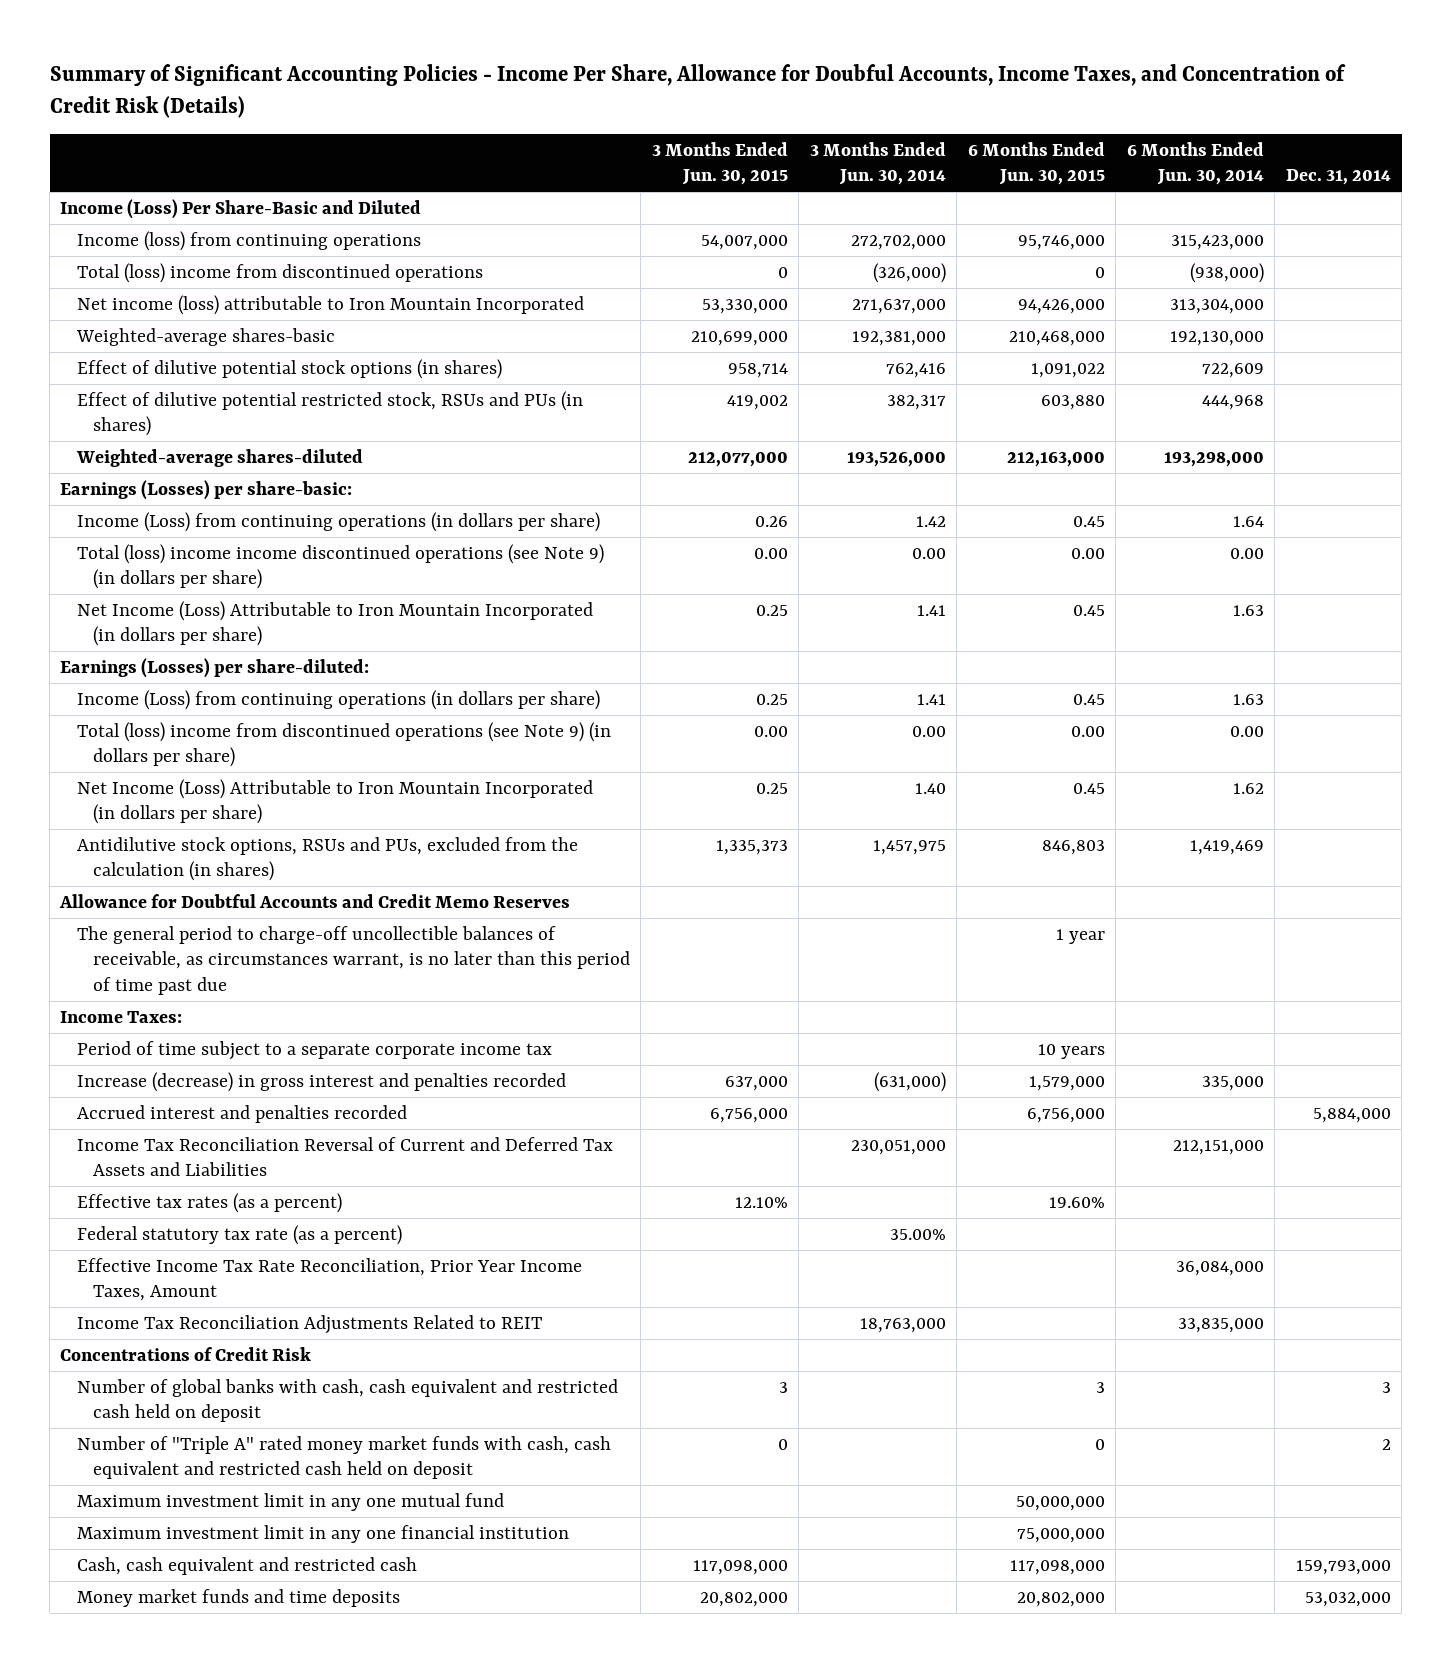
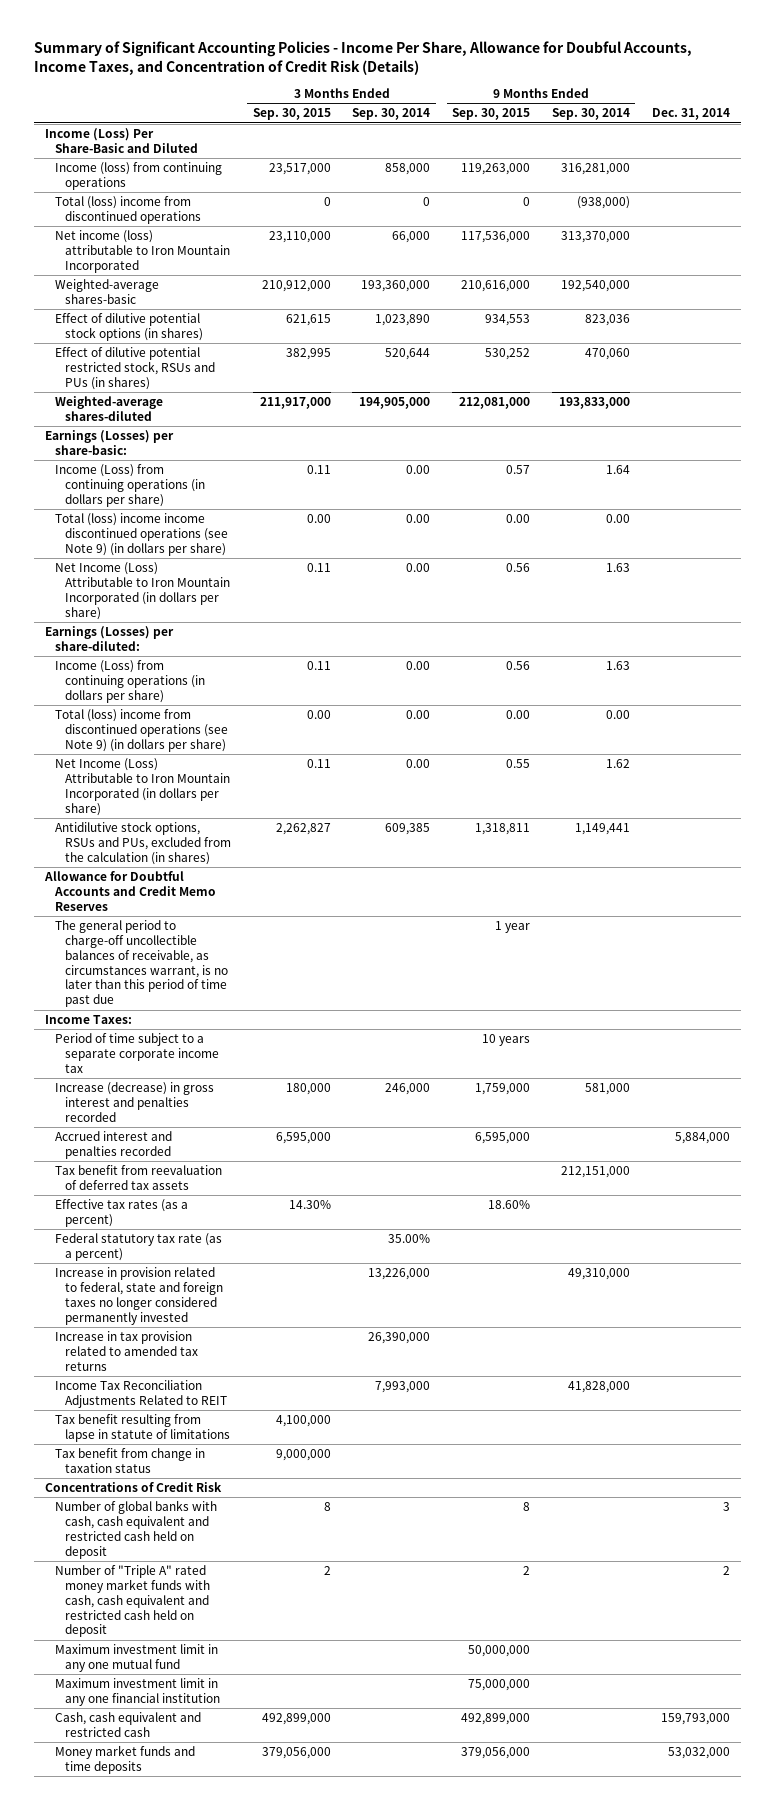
- | 3 Months Ended Jun. 30, 2015 | 3 Months Ended Jun. 30, 2014 | 6 Months Ended Jun. 30, 2015 | 6 Months Ended Jun. 30, 2014 | Dec. 31, 2014
+ | 3 Months Ended Sep. 30, 2015 | 3 Months Ended Sep. 30, 2014 | 9 Months Ended Sep. 30, 2015 | 9 Months Ended Sep. 30, 2014 | Dec. 31, 2014
- Income Tax Reconciliation Reversal of Current and Deferred Tax Assets and Liabilities | | 230,051,000 | | 212,151,000 |
+ Tax benefit from reevaluation of deferred tax assets | | | | 212,151,000 |
- Effective Income Tax Rate Reconciliation, Prior Year Income Taxes, Amount | | | | 36,084,000 |
+ Increase in provision related to federal, state and foreign taxes no longer considered permanently invested | | 13,226,000 | | 49,310,000 |
+ Increase in tax provision related to amended tax returns | | 26,390,000 | | |
+ Tax benefit resulting from lapse in statute of limitations | 4,100,000 | | | |
+ Tax benefit from change in taxation status | 9,000,000 | | | |

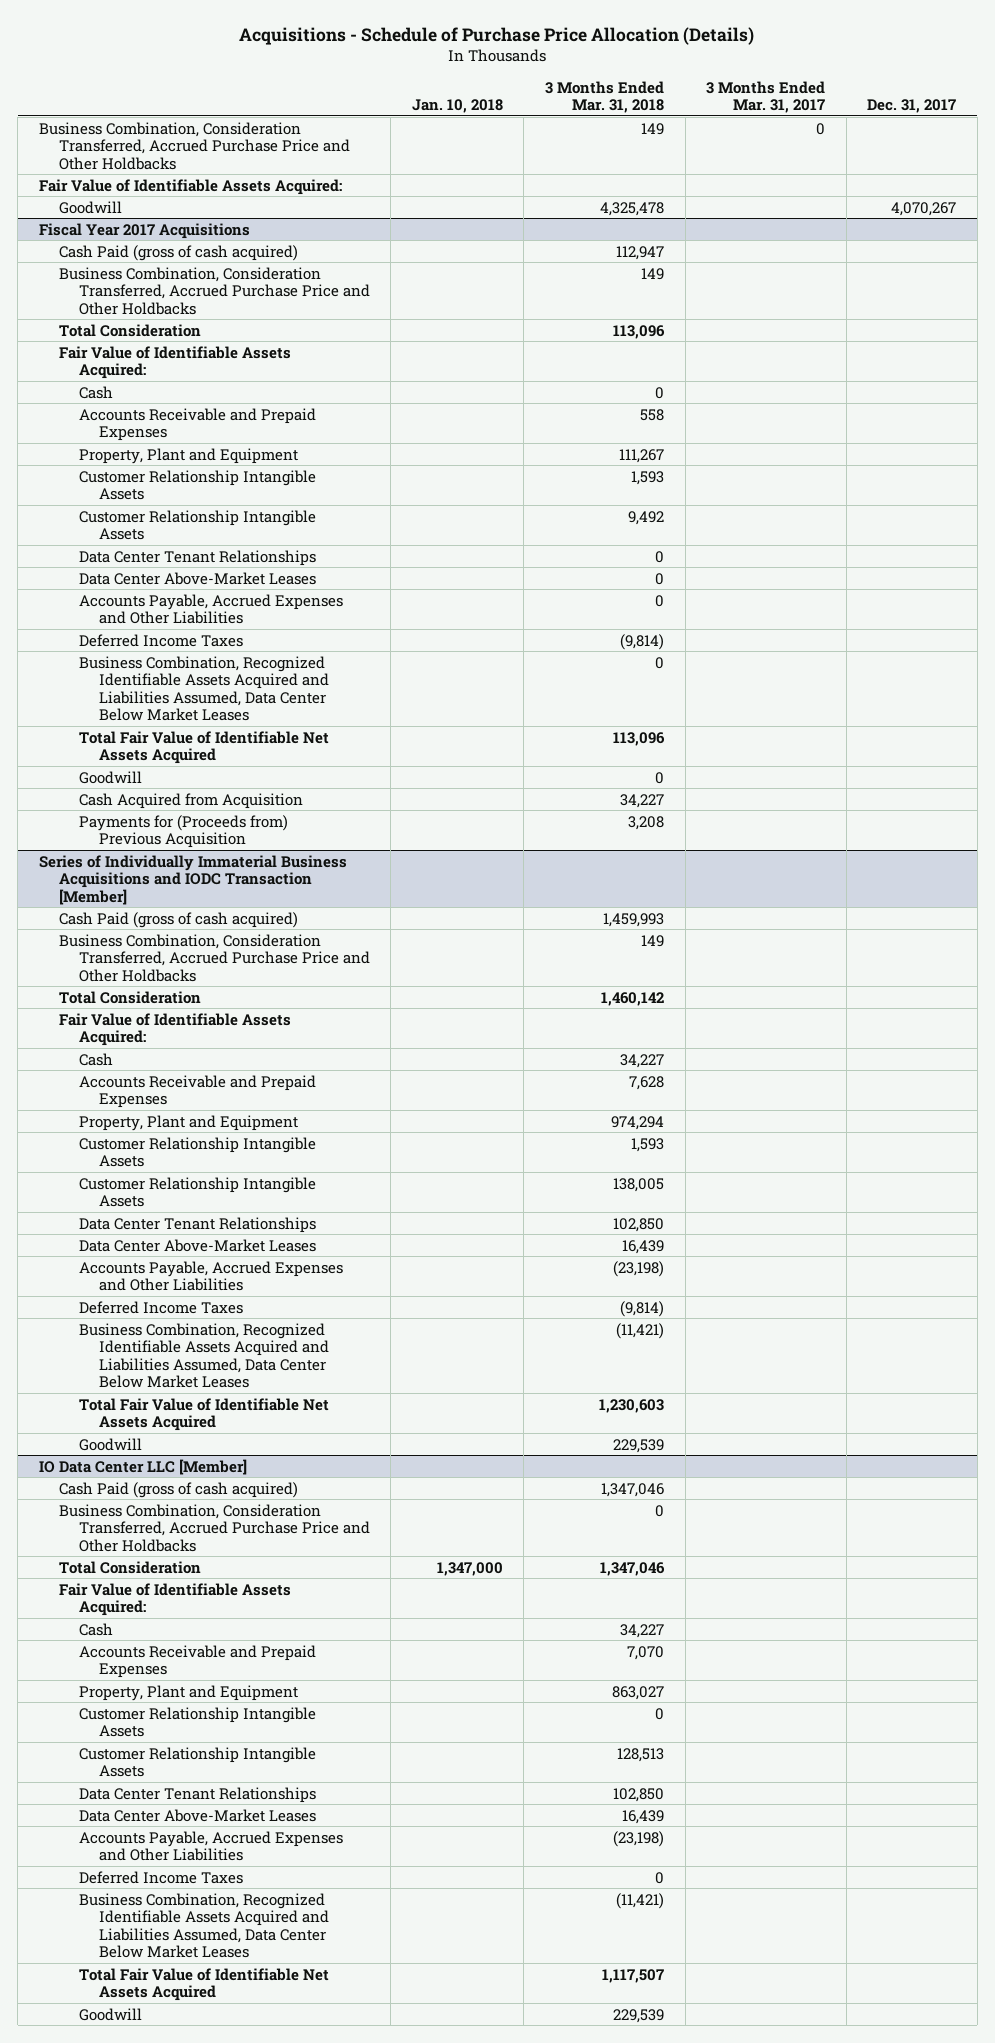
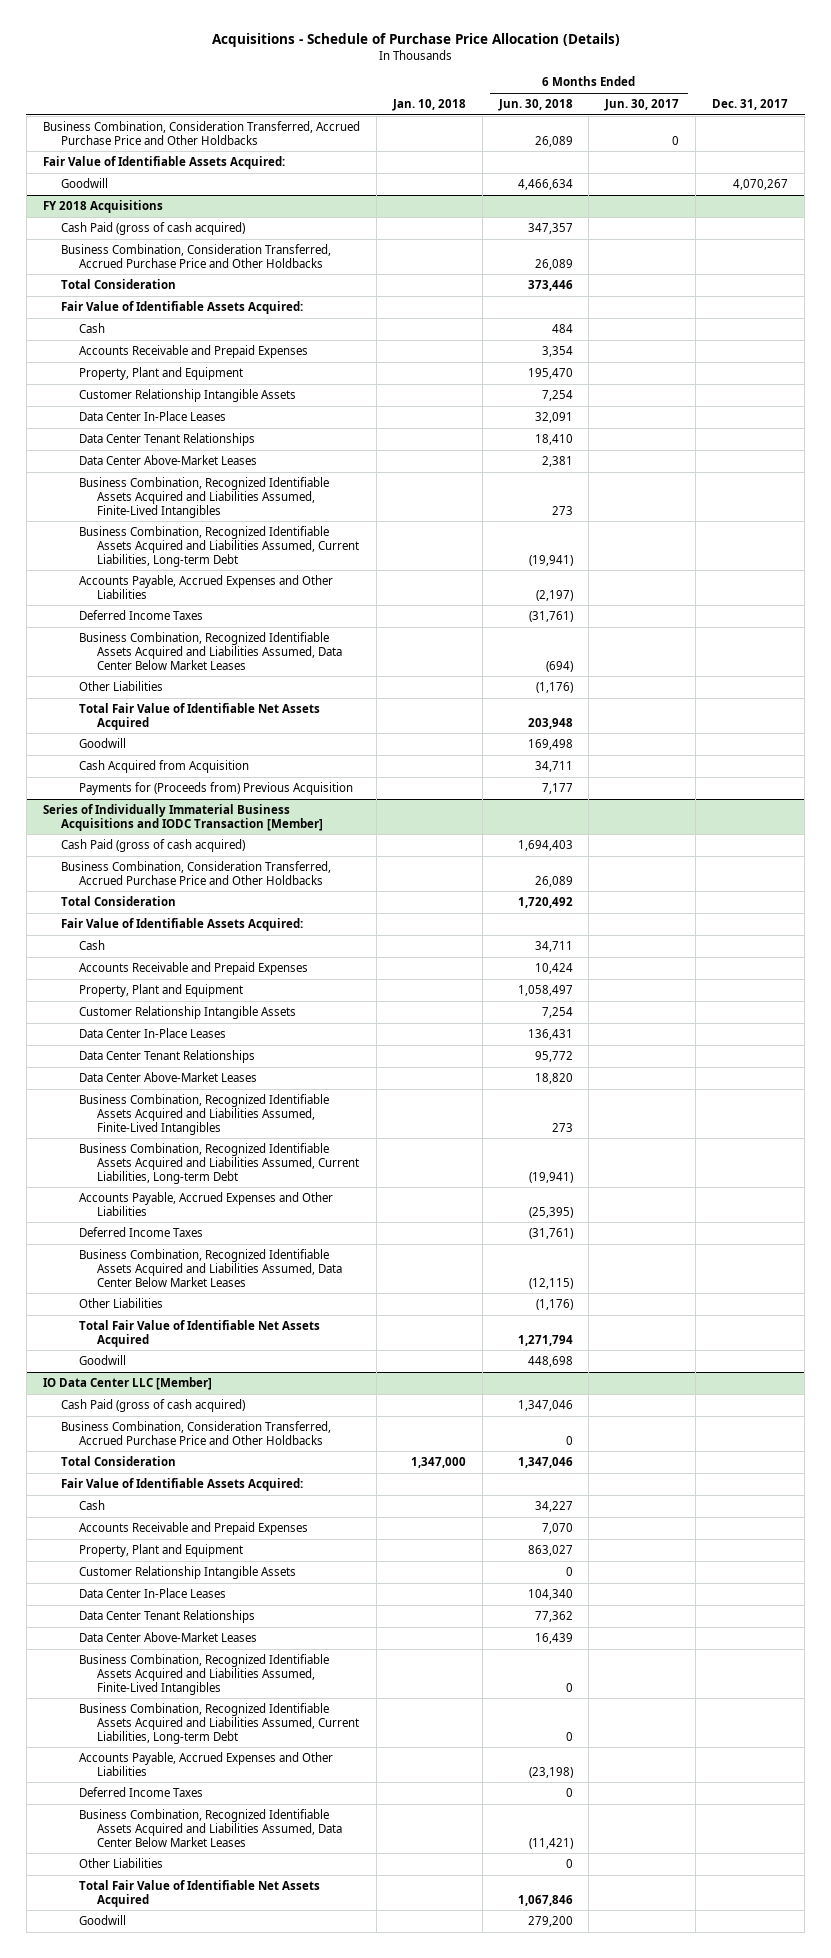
- | Jan. 10, 2018 | 3 Months Ended Mar. 31, 2018 | 3 Months Ended Mar. 31, 2017 | Dec. 31, 2017
+ | Jan. 10, 2018 | 6 Months Ended Jun. 30, 2018 | 6 Months Ended Jun. 30, 2017 | Dec. 31, 2017
- Fiscal Year 2017 Acquisitions
+ FY 2018 Acquisitions
- Customer Relationship Intangible Assets | | 9,492 | |
+ Data Center In-Place Leases | | 32,091 | |
+ Business Combination, Recognized Identifiable Assets Acquired and Liabilities Assumed, Finite-Lived Intangibles | | 273 | |
+ Business Combination, Recognized Identifiable Assets Acquired and Liabilities Assumed, Current Liabilities, Long-term Debt | | (19,941) | |
+ Other Liabilities | | (1,176) | |
@ Series of Individually Immaterial Business Acquisitions and IODC Transaction [Member]
- Customer Relationship Intangible Assets | | 138,005 | |
+ Data Center In-Place Leases | | 136,431 | |
+ Business Combination, Recognized Identifiable Assets Acquired and Liabilities Assumed, Finite-Lived Intangibles | | 273 | |
+ Business Combination, Recognized Identifiable Assets Acquired and Liabilities Assumed, Current Liabilities, Long-term Debt | | (19,941) | |
+ Other Liabilities | | (1,176) | |
@ IO Data Center LLC [Member]
- Customer Relationship Intangible Assets | | 128,513 | |
+ Data Center In-Place Leases | | 104,340 | |
+ Business Combination, Recognized Identifiable Assets Acquired and Liabilities Assumed, Finite-Lived Intangibles | | 0 | |
+ Business Combination, Recognized Identifiable Assets Acquired and Liabilities Assumed, Current Liabilities, Long-term Debt | | 0 | |
+ Other Liabilities | | 0 | |

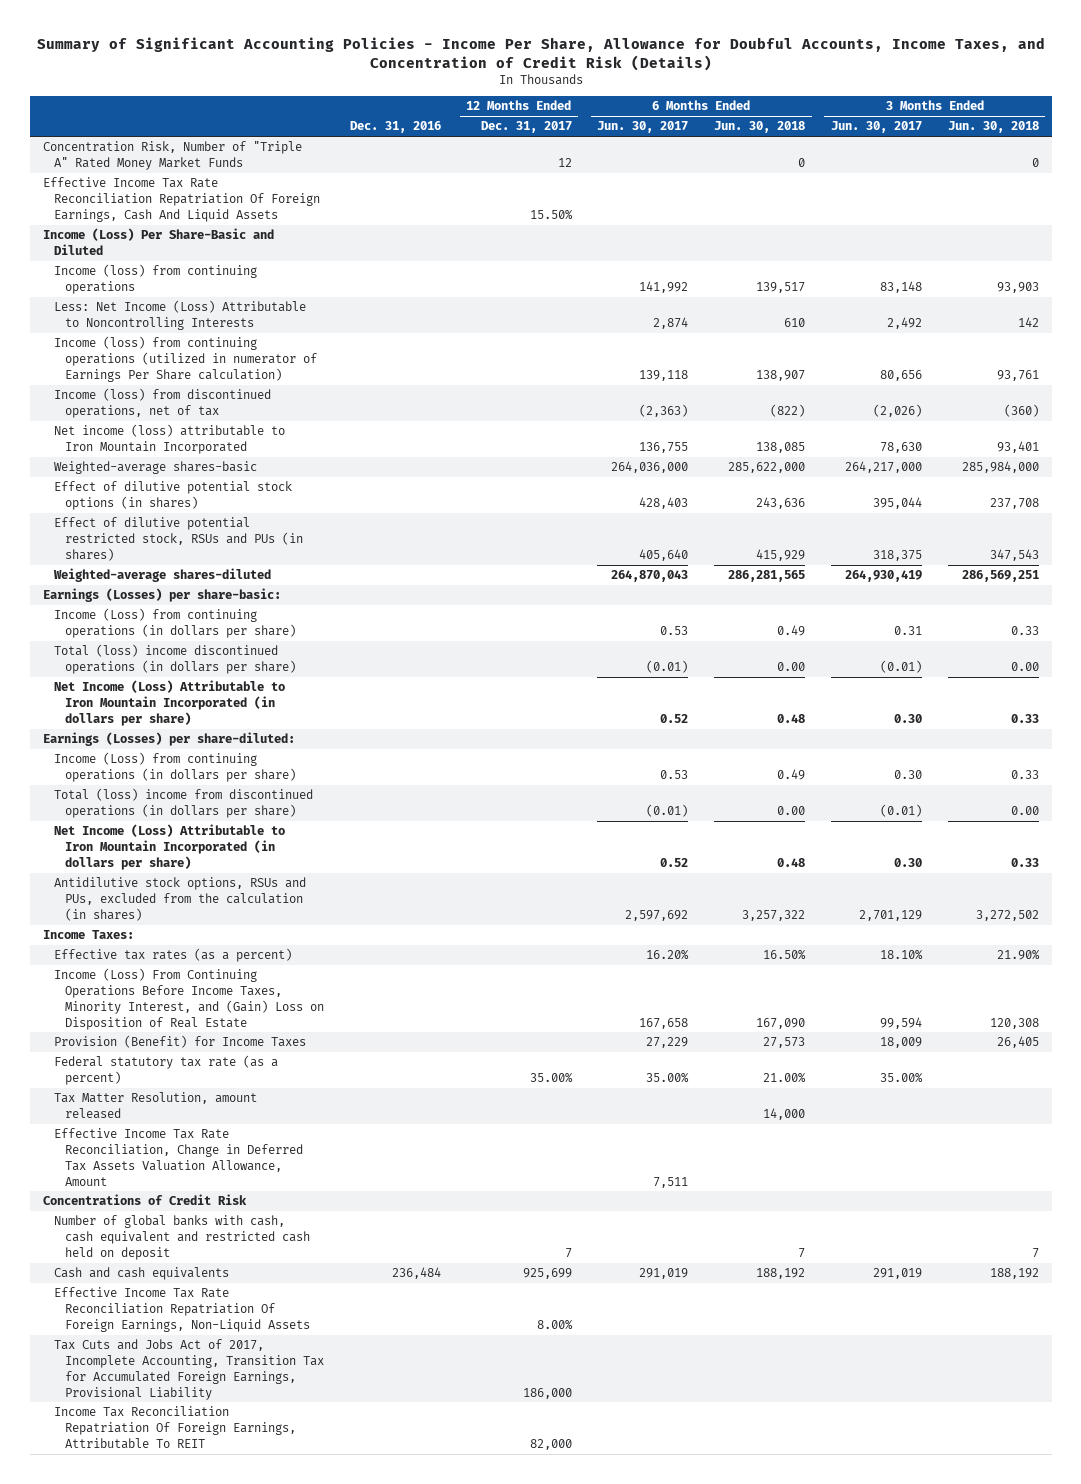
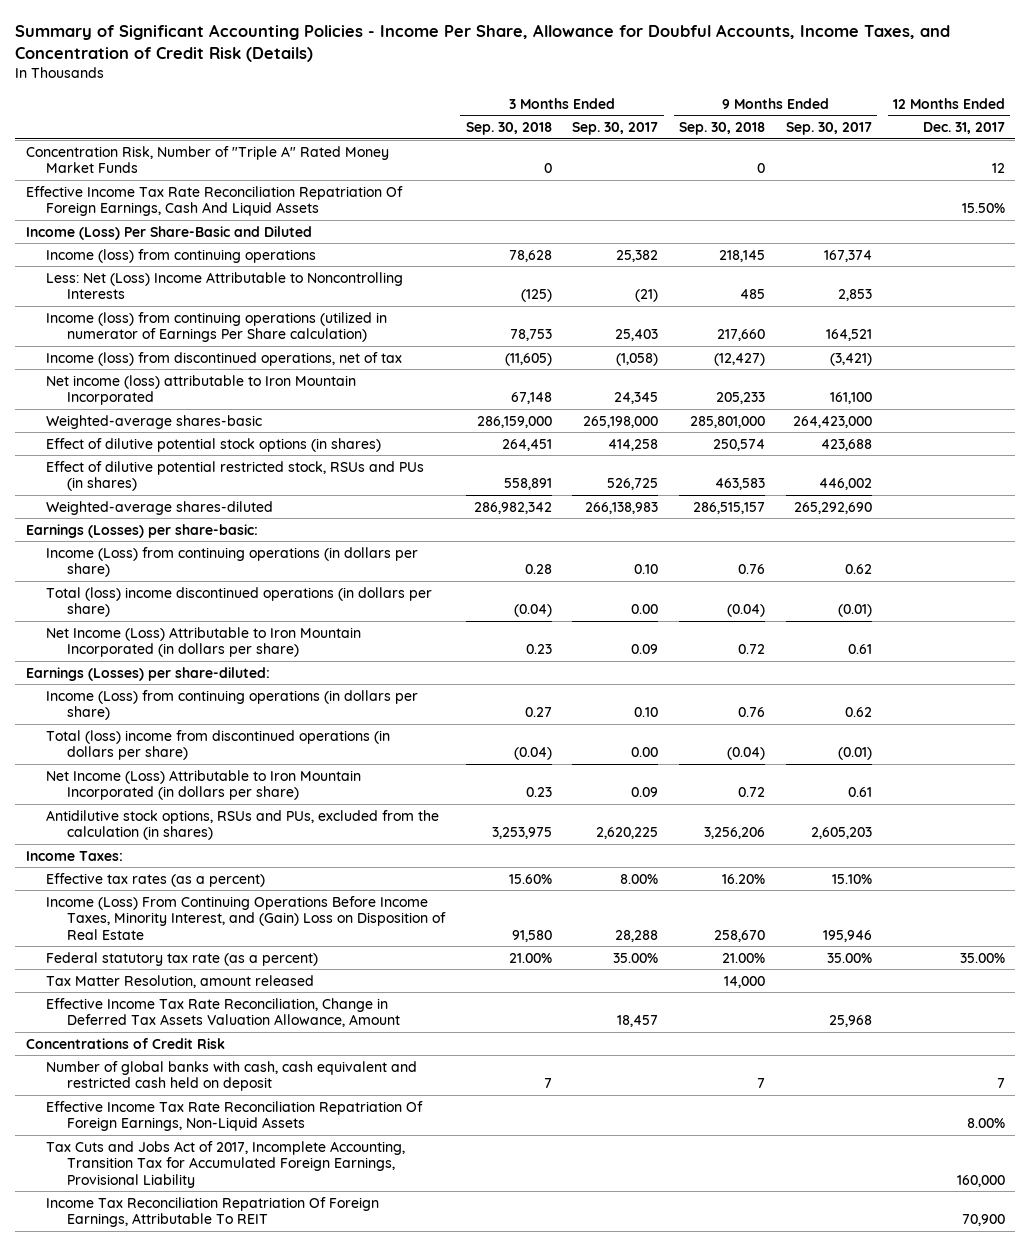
- | Dec. 31, 2016 | 12 Months Ended Dec. 31, 2017 | 6 Months Ended Jun. 30, 2017 | 6 Months Ended Jun. 30, 2018 | 3 Months Ended Jun. 30, 2017 | 3 Months Ended Jun. 30, 2018
+ | 3 Months Ended Sep. 30, 2018 | 3 Months Ended Sep. 30, 2017 | 9 Months Ended Sep. 30, 2018 | 9 Months Ended Sep. 30, 2017 | 12 Months Ended Dec. 31, 2017
- Less: Net Income (Loss) Attributable to Noncontrolling Interests | | | 2,874 | 610 | 2,492 | 142
+ Less: Net (Loss) Income Attributable to Noncontrolling Interests | (125) | (21) | 485 | 2,853 |
- Provision (Benefit) for Income Taxes | | | 27,229 | 27,573 | 18,009 | 26,405
- Cash and cash equivalents | 236,484 | 925,699 | 291,019 | 188,192 | 291,019 | 188,192
- Tax Cuts and Jobs Act of 2017, Incomplete Accounting, Transition Tax for Accumulated Foreign Earnings, Provisional Liability | | 186,000 | | | |
- Income Tax Reconciliation Repatriation Of Foreign Earnings, Attributable To REIT | | 82,000 | | | |
+ Tax Cuts and Jobs Act of 2017, Incomplete Accounting, Transition Tax for Accumulated Foreign Earnings, Provisional Liability | | | | | 160,000
+ Income Tax Reconciliation Repatriation Of Foreign Earnings, Attributable To REIT | | | | | 70,900

